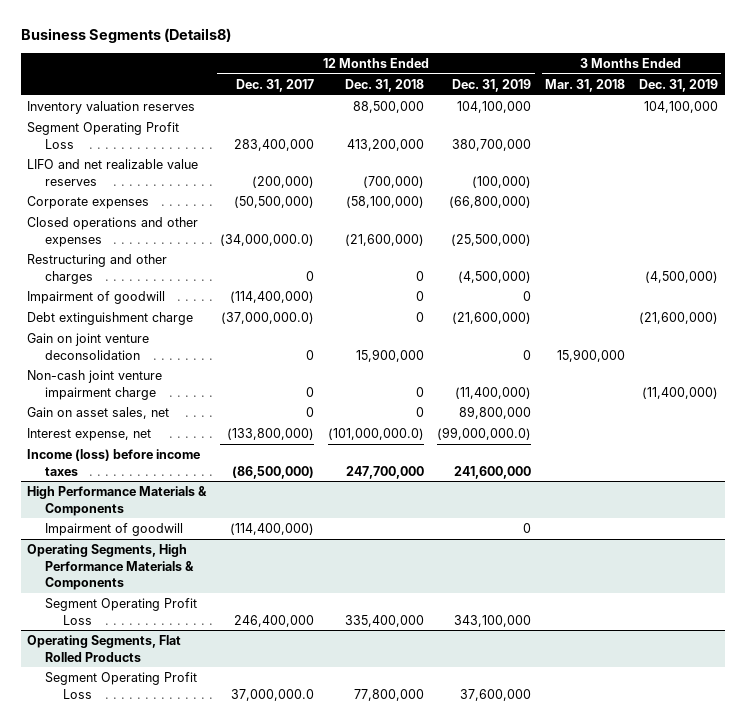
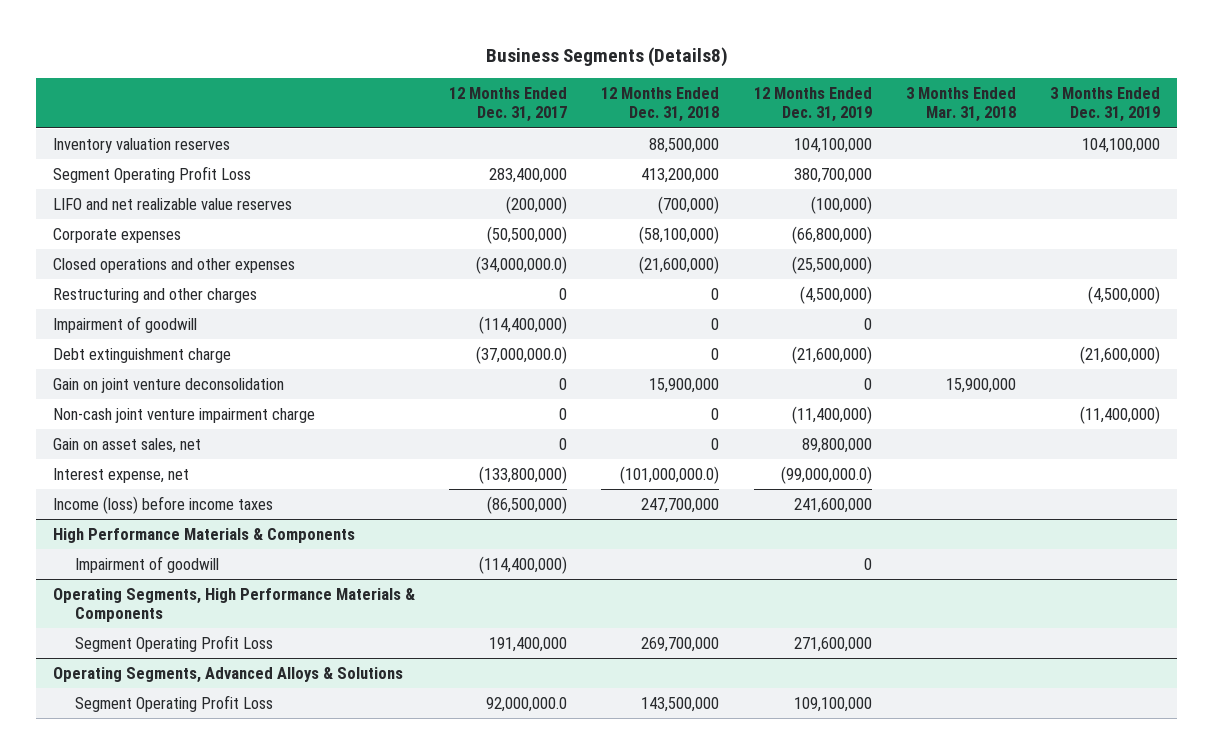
@ Operating Segments, High Performance Materials & Components
- Segment Operating Profit Loss | 246,400,000 | 335,400,000 | 343,100,000 | |
- Operating Segments, Flat Rolled Products
- Segment Operating Profit Loss | 37,000,000.0 | 77,800,000 | 37,600,000 | |
@ Operating Segments, High Performance Materials & Components
+ Segment Operating Profit Loss | 191,400,000 | 269,700,000 | 271,600,000 | |
+ Operating Segments, Advanced Alloys & Solutions
+ Segment Operating Profit Loss | 92,000,000.0 | 143,500,000 | 109,100,000 | |

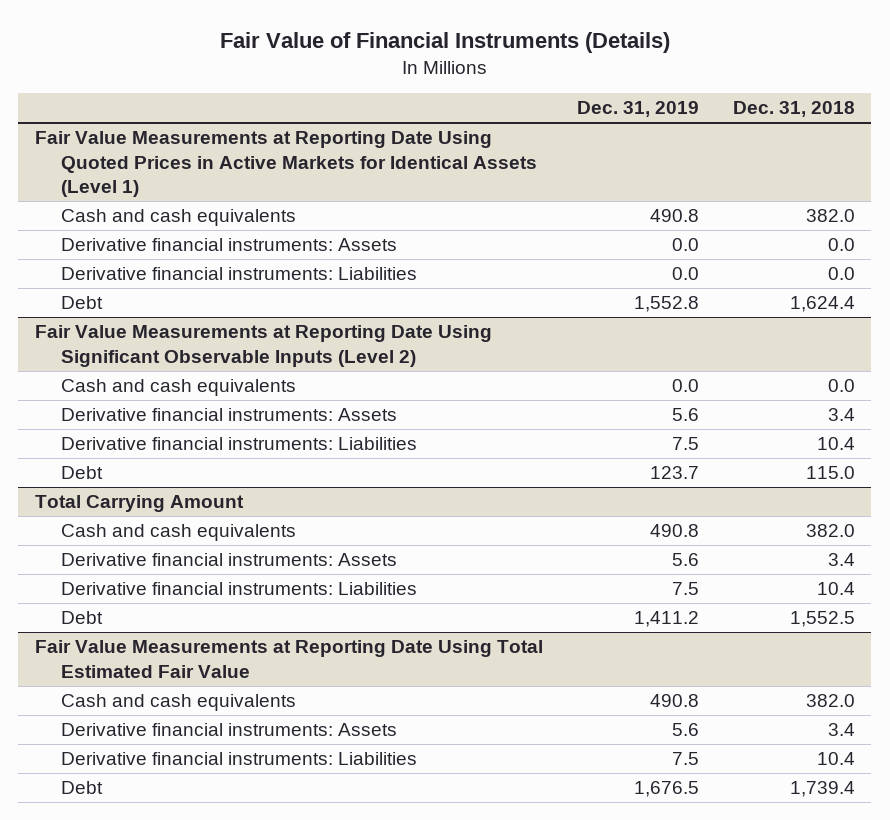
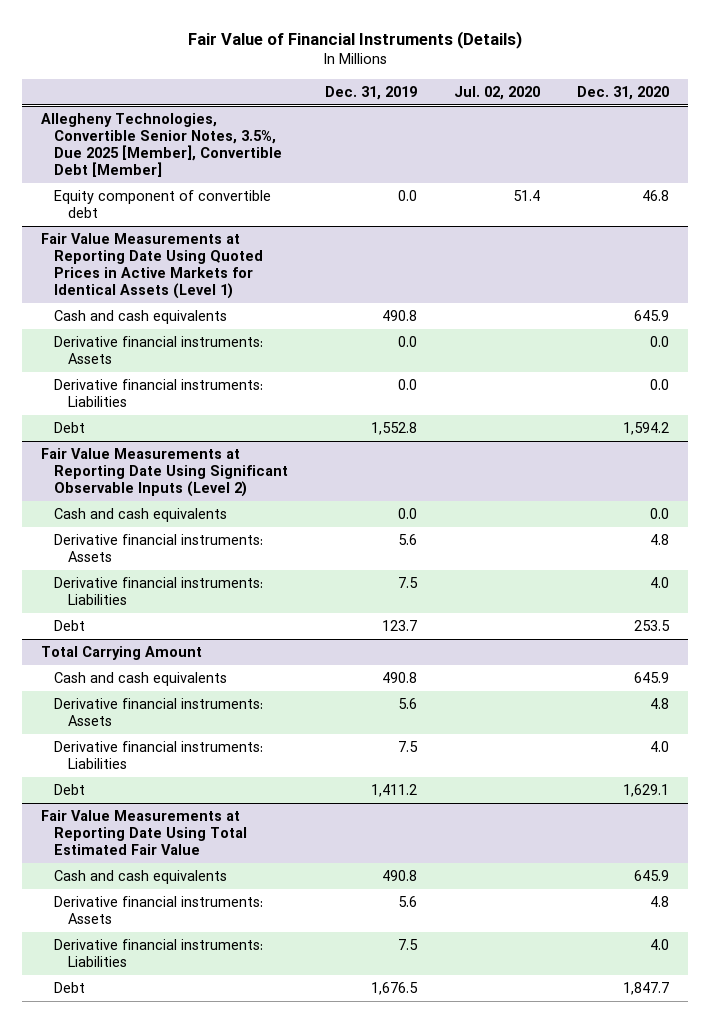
- | Dec. 31, 2019 | Dec. 31, 2018
+ | Dec. 31, 2019 | Jul. 02, 2020 | Dec. 31, 2020
+ Allegheny Technologies, Convertible Senior Notes, 3.5%, Due 2025 [Member], Convertible Debt [Member]
+ Equity component of convertible debt | 0.0 | 51.4 | 46.8

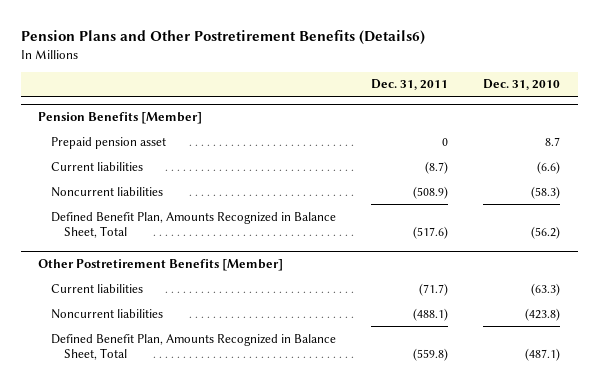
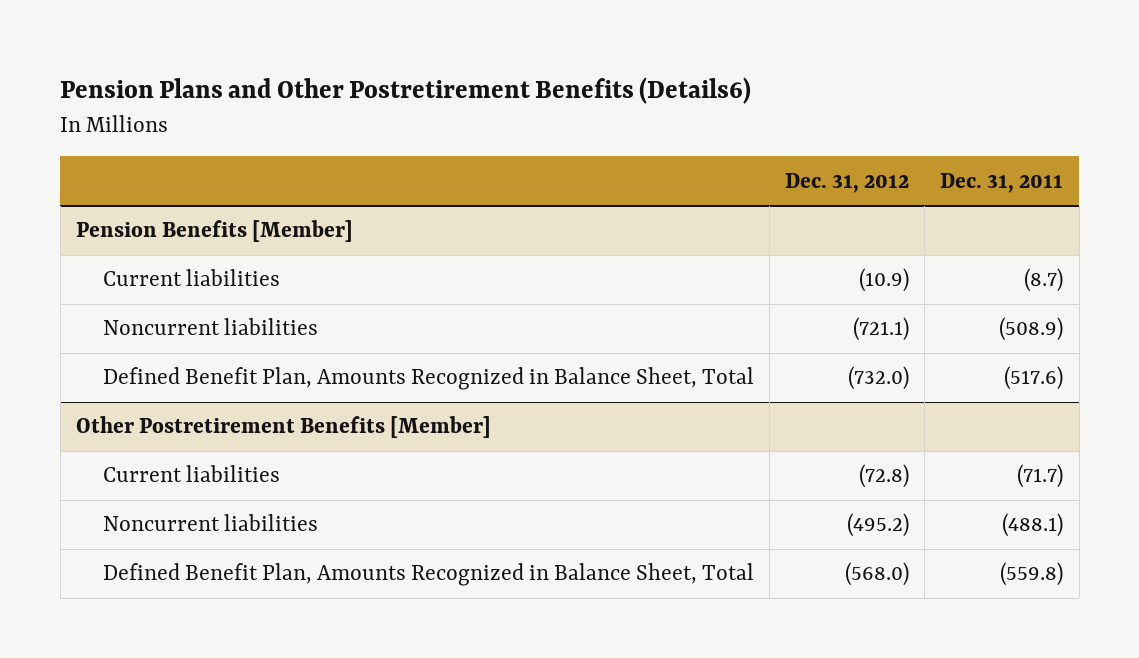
- | Dec. 31, 2011 | Dec. 31, 2010
+ | Dec. 31, 2012 | Dec. 31, 2011
@ Pension Benefits [Member]
- Prepaid pension asset | 0 | 8.7

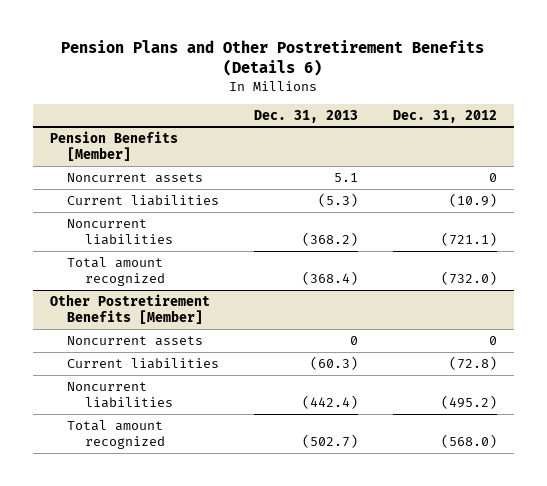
- Pension Plans and Other Postretirement Benefits (Details6)
+ Pension Plans and Other Postretirement Benefits (Details 6)
- | Dec. 31, 2012 | Dec. 31, 2011
+ | Dec. 31, 2013 | Dec. 31, 2012
@ Pension Benefits [Member]
+ Noncurrent assets | 5.1 | 0
- Defined Benefit Plan, Amounts Recognized in Balance Sheet, Total | (732.0) | (517.6)
+ Total amount recognized | (368.4) | (732.0)
@ Other Postretirement Benefits [Member]
+ Noncurrent assets | 0 | 0
- Defined Benefit Plan, Amounts Recognized in Balance Sheet, Total | (568.0) | (559.8)
+ Total amount recognized | (502.7) | (568.0)

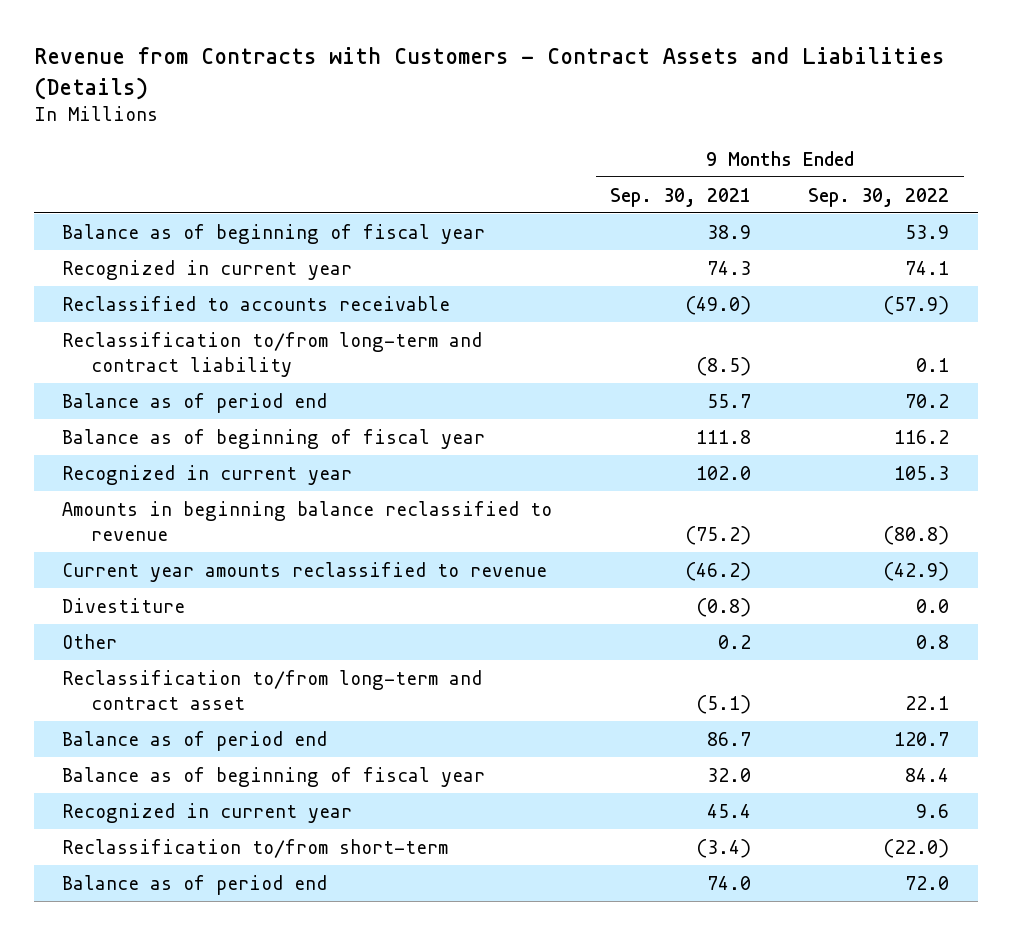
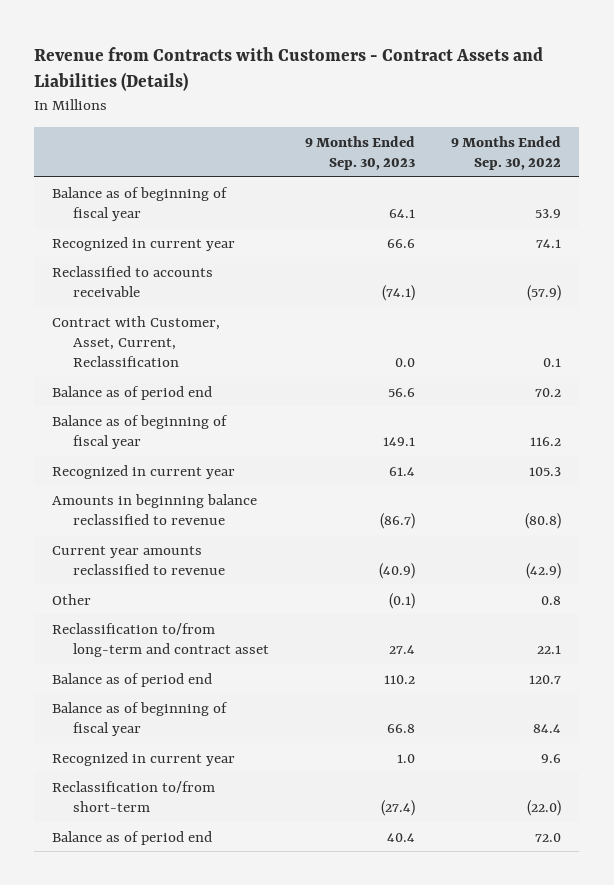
- | 9 Months Ended Sep. 30, 2021 | 9 Months Ended Sep. 30, 2022
+ | 9 Months Ended Sep. 30, 2023 | 9 Months Ended Sep. 30, 2022
- Reclassification to/from long-term and contract liability | (8.5) | 0.1
+ Contract with Customer, Asset, Current, Reclassification | 0.0 | 0.1
- Divestiture | (0.8) | 0.0

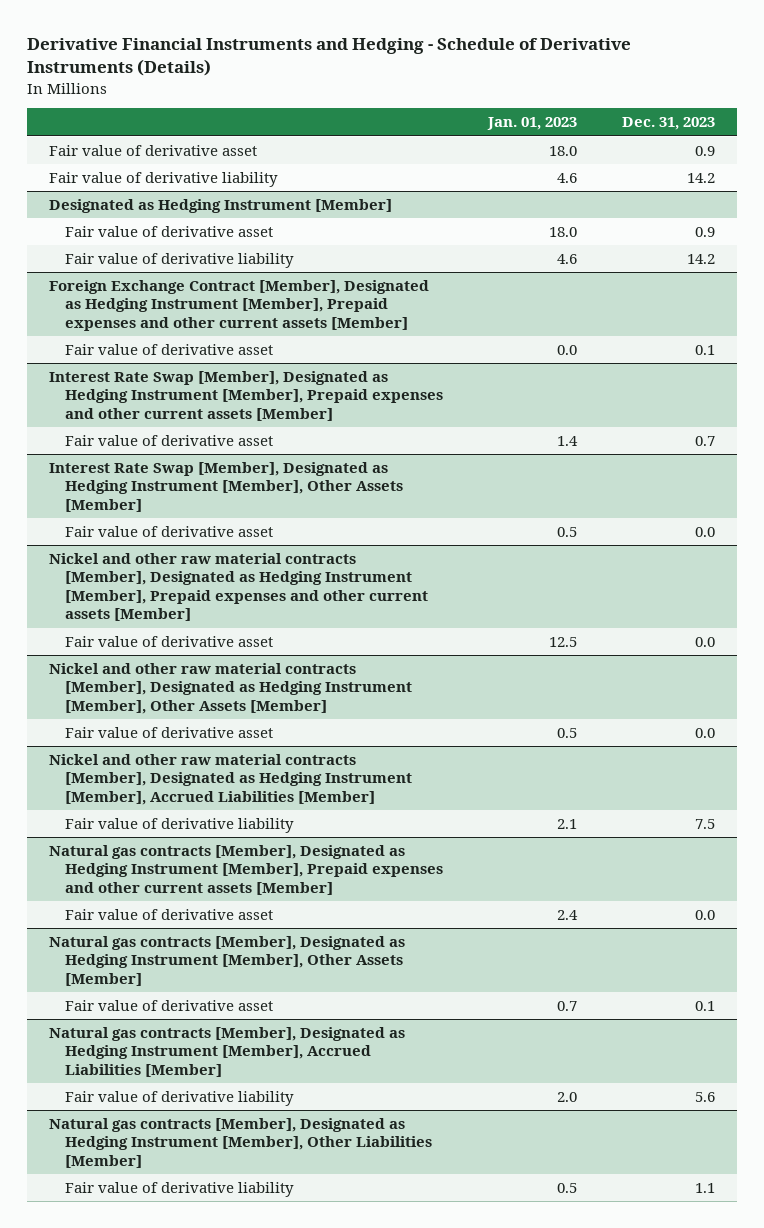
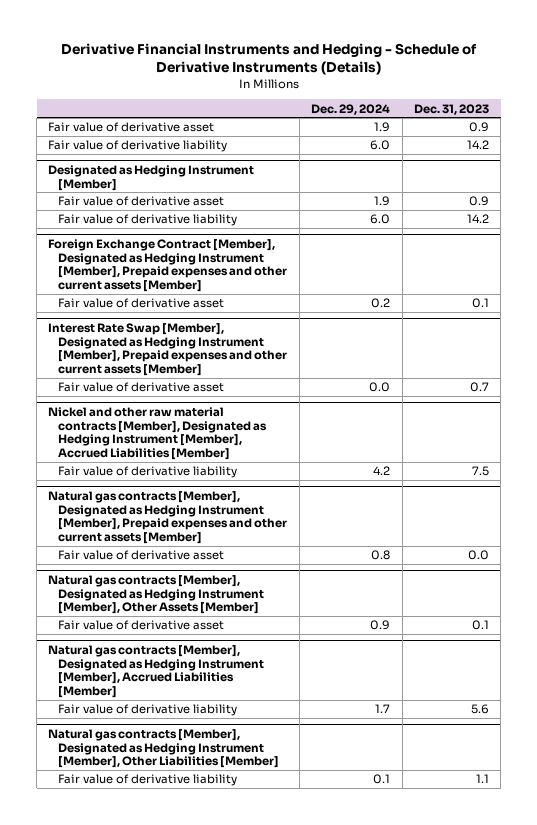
- | Jan. 01, 2023 | Dec. 31, 2023
+ | Dec. 29, 2024 | Dec. 31, 2023
- Interest Rate Swap [Member], Designated as Hedging Instrument [Member], Other Assets [Member]
- Fair value of derivative asset | 0.5 | 0.0
- Nickel and other raw material contracts [Member], Designated as Hedging Instrument [Member], Prepaid expenses and other current assets [Member]
- Fair value of derivative asset | 12.5 | 0.0
- Nickel and other raw material contracts [Member], Designated as Hedging Instrument [Member], Other Assets [Member]
- Fair value of derivative asset | 0.5 | 0.0

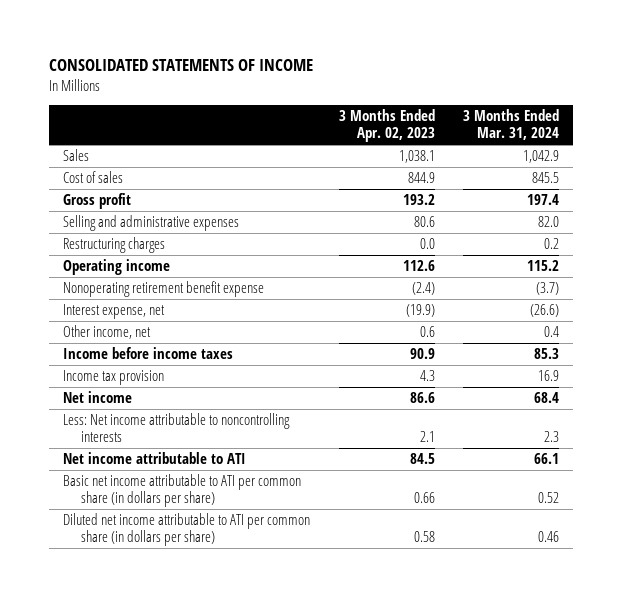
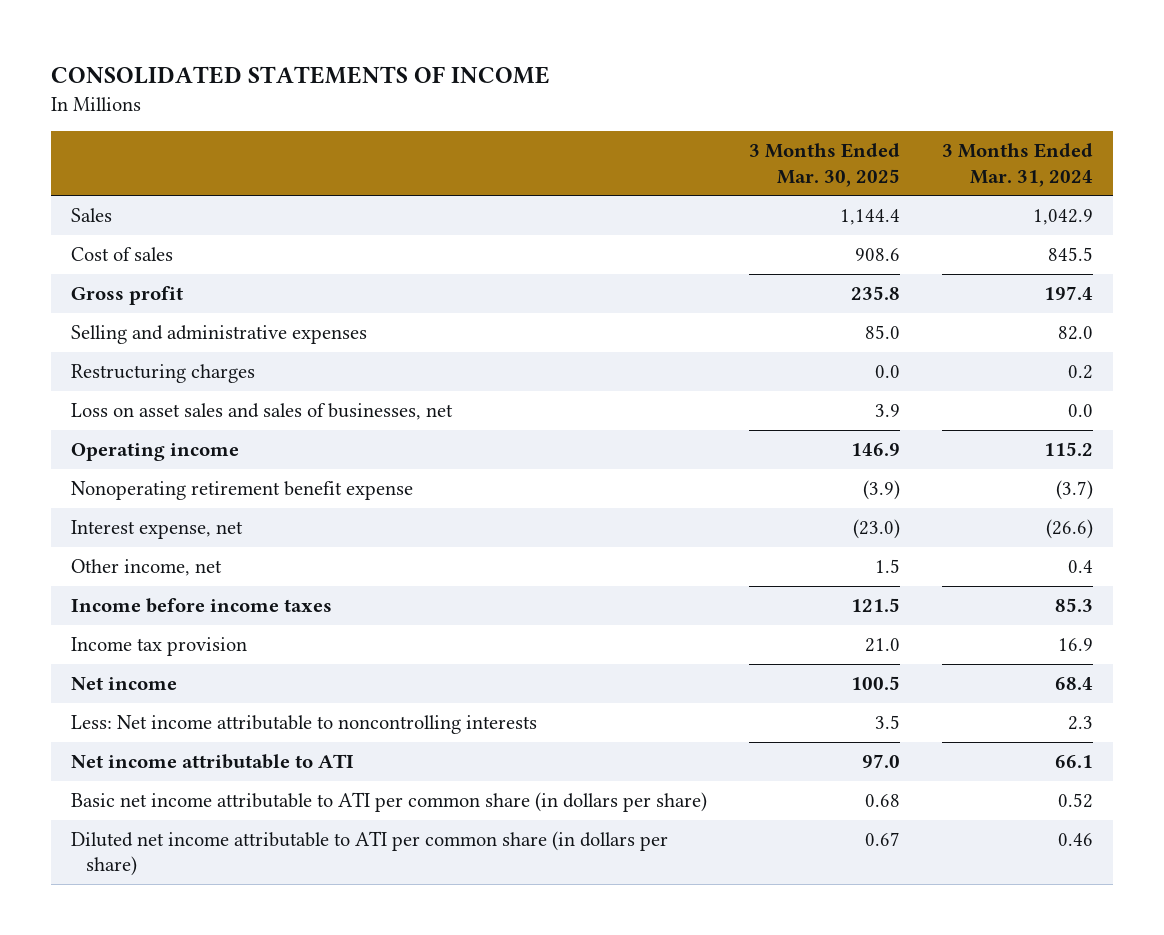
- | 3 Months Ended Apr. 02, 2023 | 3 Months Ended Mar. 31, 2024
+ | 3 Months Ended Mar. 30, 2025 | 3 Months Ended Mar. 31, 2024
+ Loss on asset sales and sales of businesses, net | 3.9 | 0.0

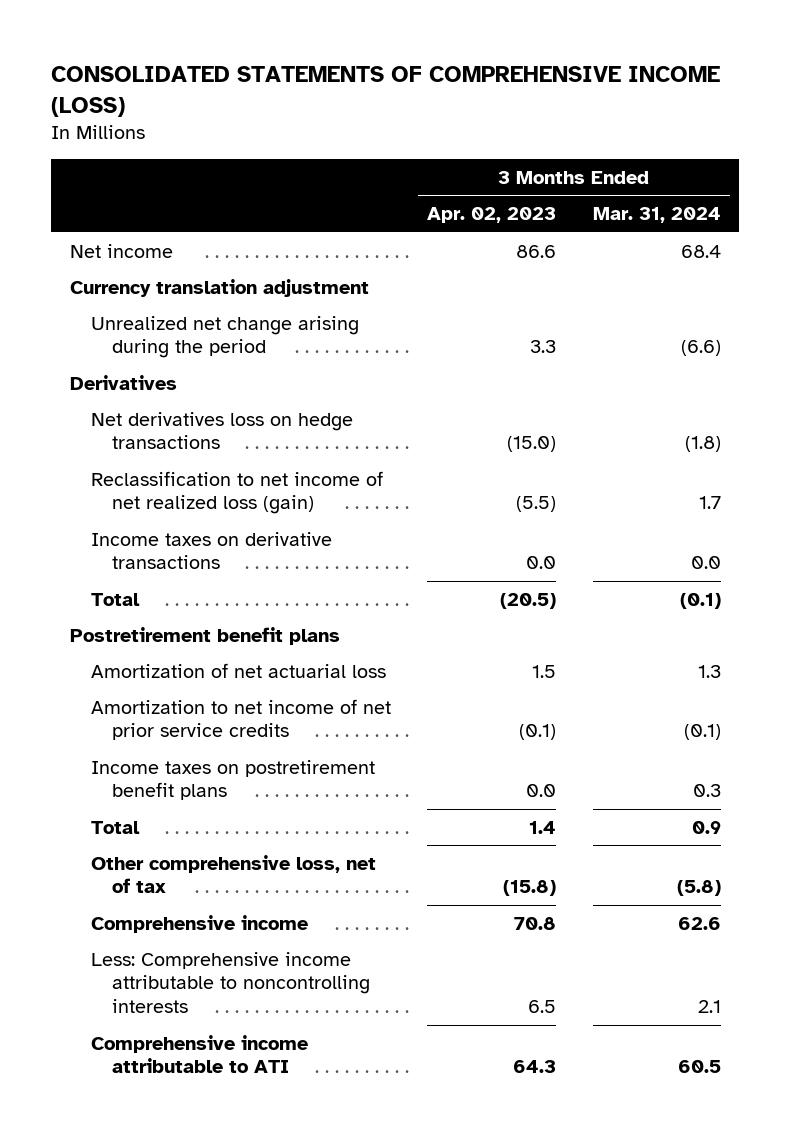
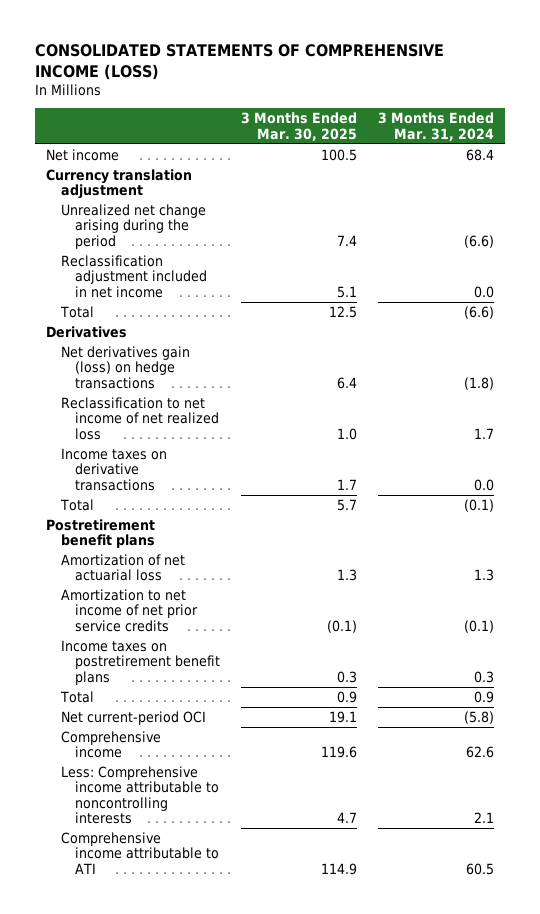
- | 3 Months Ended Apr. 02, 2023 | 3 Months Ended Mar. 31, 2024
+ | 3 Months Ended Mar. 30, 2025 | 3 Months Ended Mar. 31, 2024
+ Reclassification adjustment included in net income | 5.1 | 0.0
+ Total | 12.5 | (6.6)
- Net derivatives loss on hedge transactions | (15.0) | (1.8)
- Reclassification to net income of net realized loss (gain) | (5.5) | 1.7
+ Net derivatives gain (loss) on hedge transactions | 6.4 | (1.8)
+ Reclassification to net income of net realized loss | 1.0 | 1.7
- Other comprehensive loss, net of tax | (15.8) | (5.8)
+ Net current-period OCI | 19.1 | (5.8)

